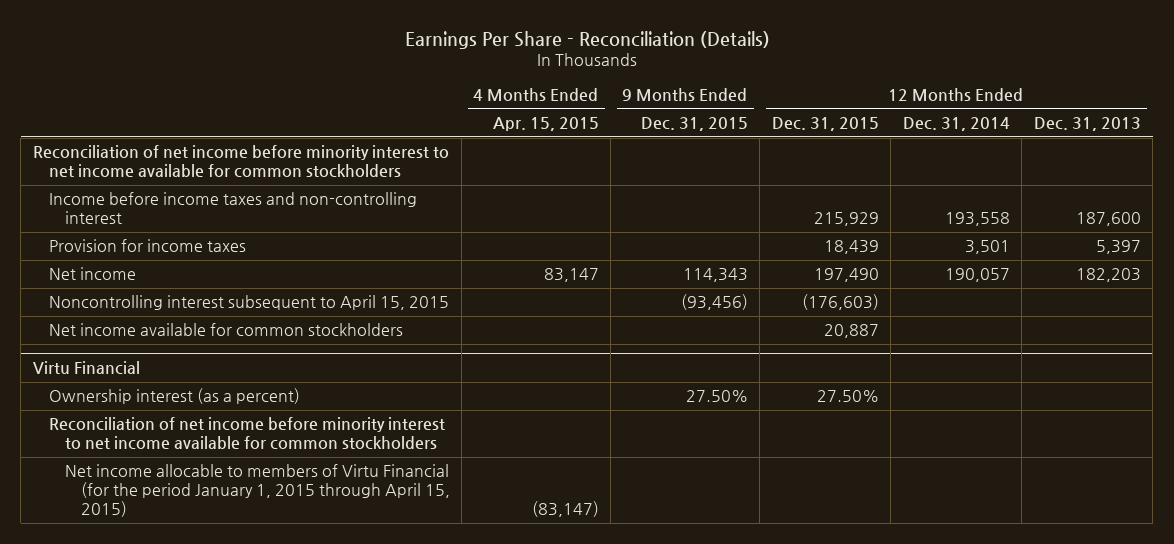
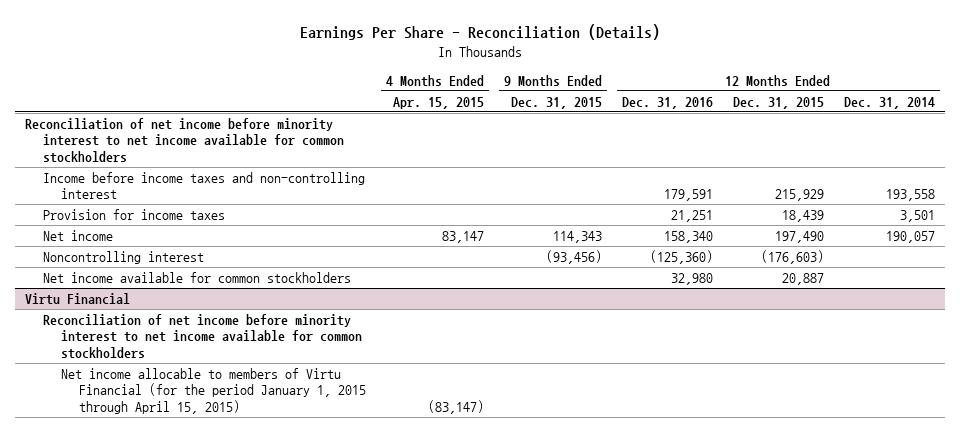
- | 4 Months Ended Apr. 15, 2015 | 9 Months Ended Dec. 31, 2015 | 12 Months Ended Dec. 31, 2015 | 12 Months Ended Dec. 31, 2014 | 12 Months Ended Dec. 31, 2013
+ | 4 Months Ended Apr. 15, 2015 | 9 Months Ended Dec. 31, 2015 | 12 Months Ended Dec. 31, 2016 | 12 Months Ended Dec. 31, 2015 | 12 Months Ended Dec. 31, 2014
- Noncontrolling interest subsequent to April 15, 2015 | | (93,456) | (176,603) | |
+ Noncontrolling interest | | (93,456) | (125,360) | (176,603) |
@ Virtu Financial
- Ownership interest (as a percent) | | 27.50% | 27.50% | |

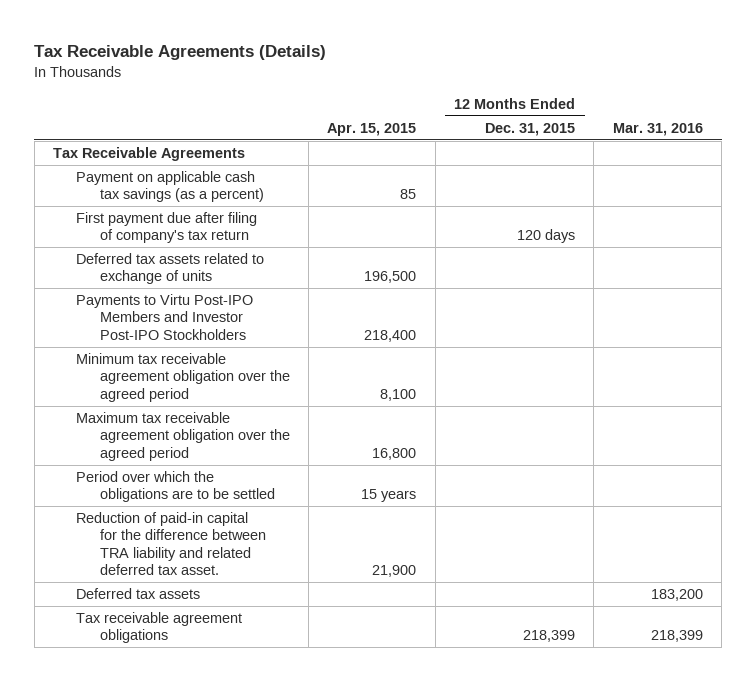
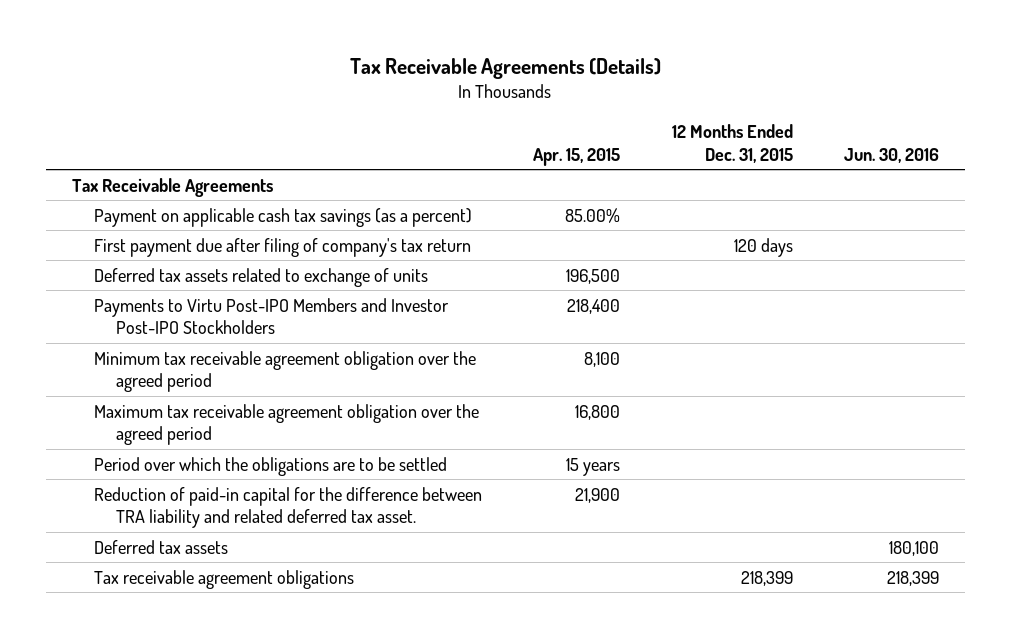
- | Apr. 15, 2015 | 12 Months Ended Dec. 31, 2015 | Mar. 31, 2016
+ | Apr. 15, 2015 | 12 Months Ended Dec. 31, 2015 | Jun. 30, 2016
- Payment on applicable cash tax savings (as a percent) | 85 | |
+ Payment on applicable cash tax savings (as a percent) | 85.00% | |

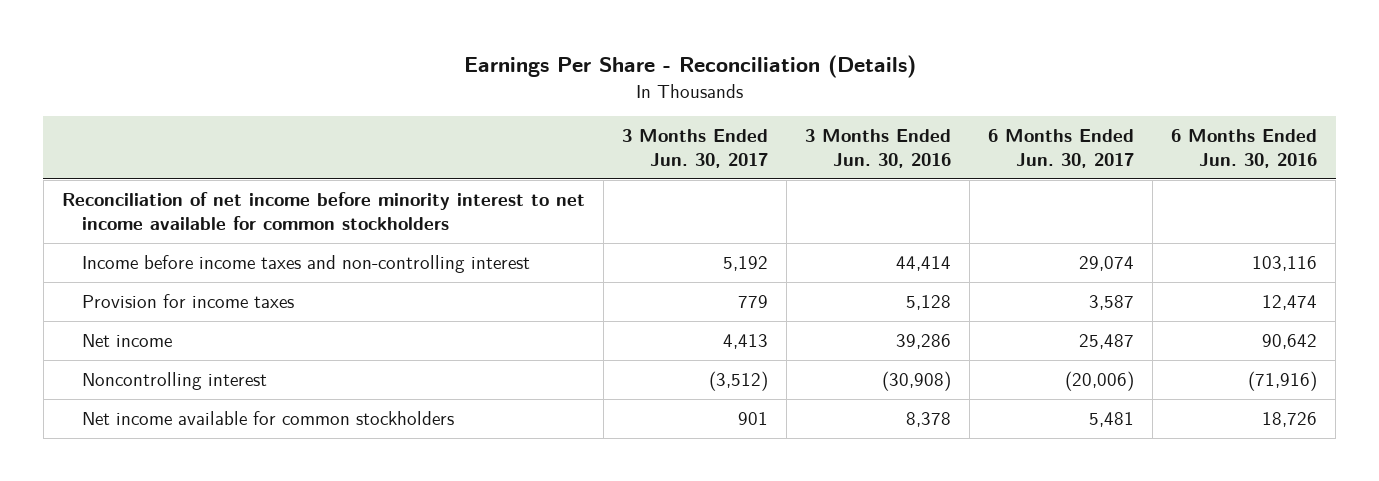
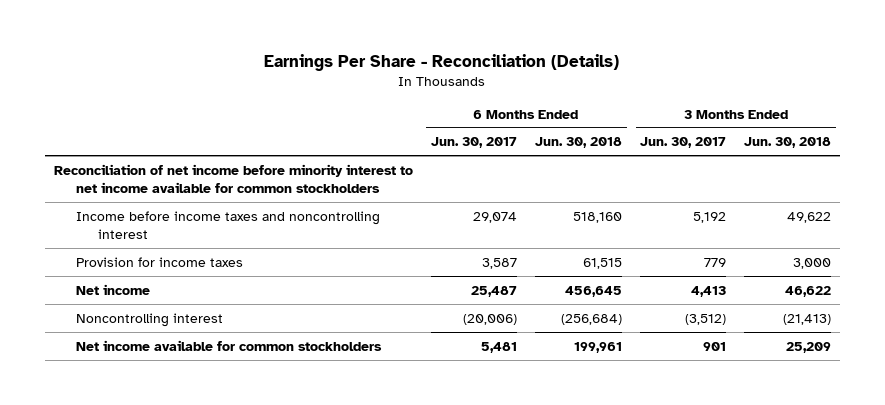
- | 3 Months Ended Jun. 30, 2017 | 3 Months Ended Jun. 30, 2016 | 6 Months Ended Jun. 30, 2017 | 6 Months Ended Jun. 30, 2016
+ | 6 Months Ended Jun. 30, 2017 | 6 Months Ended Jun. 30, 2018 | 3 Months Ended Jun. 30, 2017 | 3 Months Ended Jun. 30, 2018
- Income before income taxes and non-controlling interest | 5,192 | 44,414 | 29,074 | 103,116
+ Income before income taxes and noncontrolling interest | 29,074 | 518,160 | 5,192 | 49,622

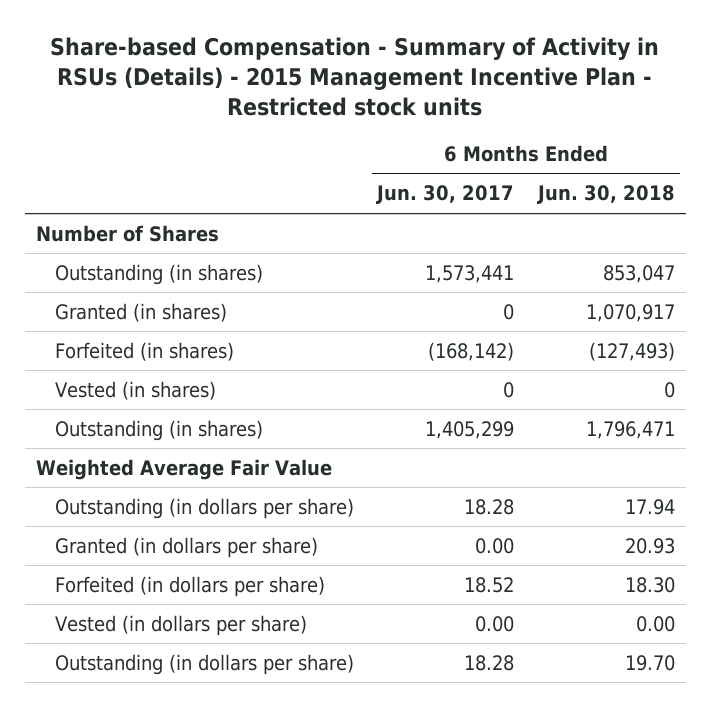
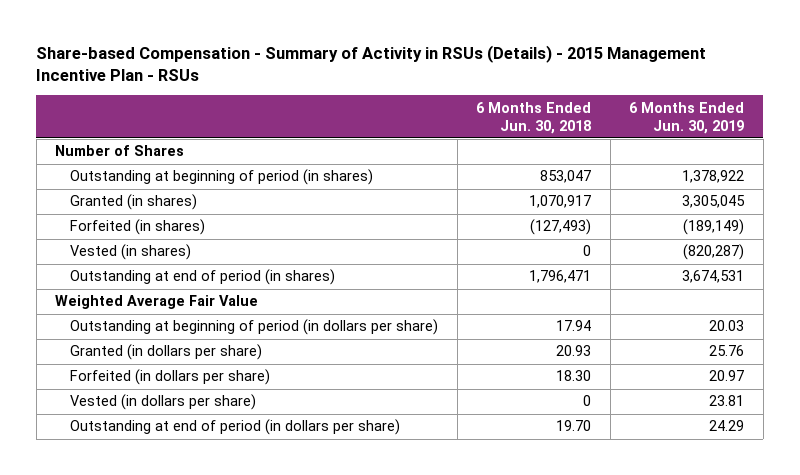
- Share-based Compensation - Summary of Activity in RSUs (Details) - 2015 Management Incentive Plan - Restricted stock units
+ Share-based Compensation - Summary of Activity in RSUs (Details) - 2015 Management Incentive Plan - RSUs
- | 6 Months Ended Jun. 30, 2017 | 6 Months Ended Jun. 30, 2018
+ | 6 Months Ended Jun. 30, 2018 | 6 Months Ended Jun. 30, 2019
- Outstanding (in shares) | 1,573,441 | 853,047
+ Outstanding at beginning of period (in shares) | 853,047 | 1,378,922
- Outstanding (in shares) | 1,405,299 | 1,796,471
+ Outstanding at end of period (in shares) | 1,796,471 | 3,674,531
- Outstanding (in dollars per share) | 18.28 | 17.94
+ Outstanding at beginning of period (in dollars per share) | 17.94 | 20.03
- Vested (in dollars per share) | 0.00 | 0.00
- Outstanding (in dollars per share) | 18.28 | 19.70
+ Vested (in dollars per share) | 0 | 23.81
+ Outstanding at end of period (in dollars per share) | 19.70 | 24.29

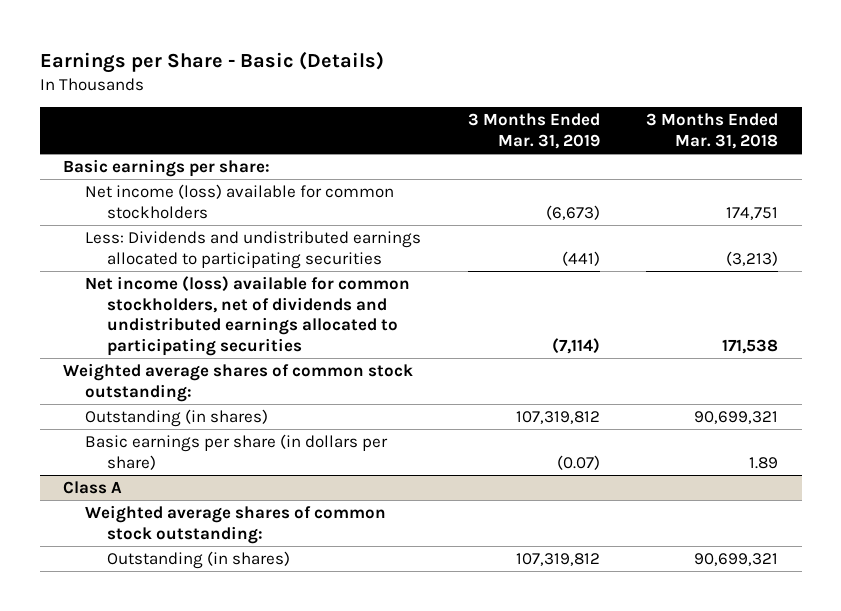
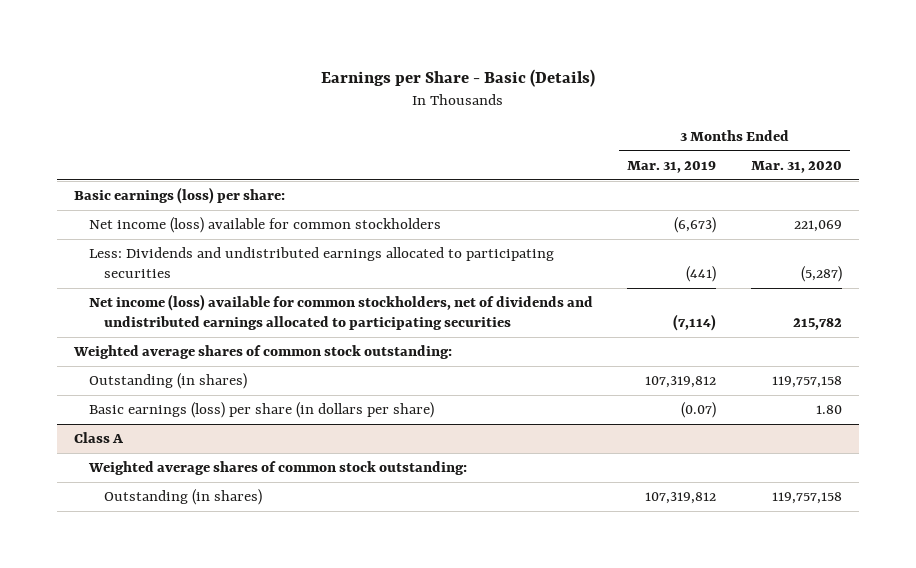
- | 3 Months Ended Mar. 31, 2019 | 3 Months Ended Mar. 31, 2018
+ | 3 Months Ended Mar. 31, 2019 | 3 Months Ended Mar. 31, 2020
- Basic earnings per share:
+ Basic earnings (loss) per share:
- Basic earnings per share (in dollars per share) | (0.07) | 1.89
+ Basic earnings (loss) per share (in dollars per share) | (0.07) | 1.80

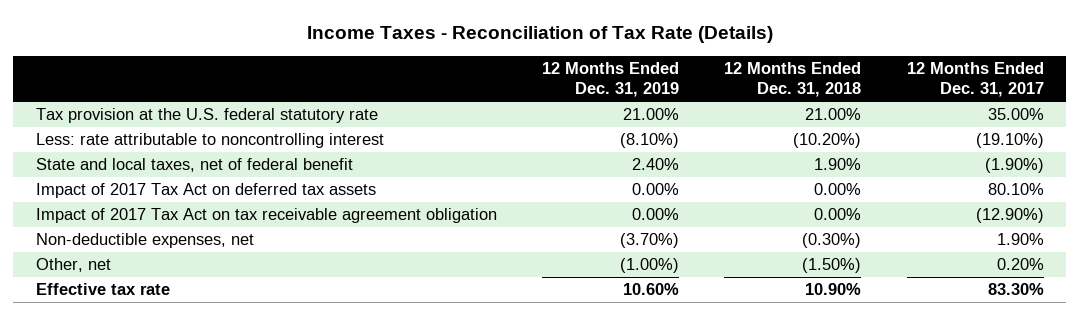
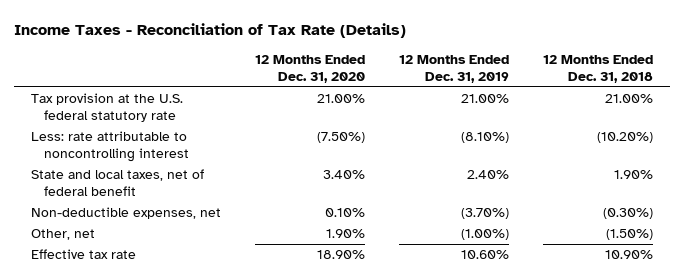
- | 12 Months Ended Dec. 31, 2019 | 12 Months Ended Dec. 31, 2018 | 12 Months Ended Dec. 31, 2017
+ | 12 Months Ended Dec. 31, 2020 | 12 Months Ended Dec. 31, 2019 | 12 Months Ended Dec. 31, 2018
- Impact of 2017 Tax Act on deferred tax assets | 0.00% | 0.00% | 80.10%
- Impact of 2017 Tax Act on tax receivable agreement obligation | 0.00% | 0.00% | (12.90%)

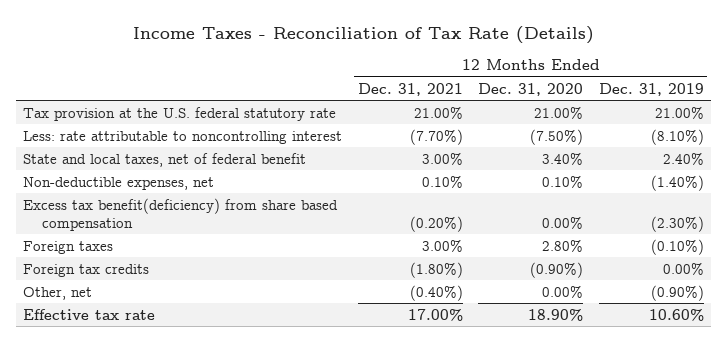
- | 12 Months Ended Dec. 31, 2020 | 12 Months Ended Dec. 31, 2019 | 12 Months Ended Dec. 31, 2018
+ | 12 Months Ended Dec. 31, 2021 | 12 Months Ended Dec. 31, 2020 | 12 Months Ended Dec. 31, 2019
- Non-deductible expenses, net | 0.10% | (3.70%) | (0.30%)
- Other, net | 1.90% | (1.00%) | (1.50%)
+ Non-deductible expenses, net | 0.10% | 0.10% | (1.40%)
+ Excess tax benefit(deficiency) from share based compensation | (0.20%) | 0.00% | (2.30%)
+ Foreign taxes | 3.00% | 2.80% | (0.10%)
+ Foreign tax credits | (1.80%) | (0.90%) | 0.00%
+ Other, net | (0.40%) | 0.00% | (0.90%)

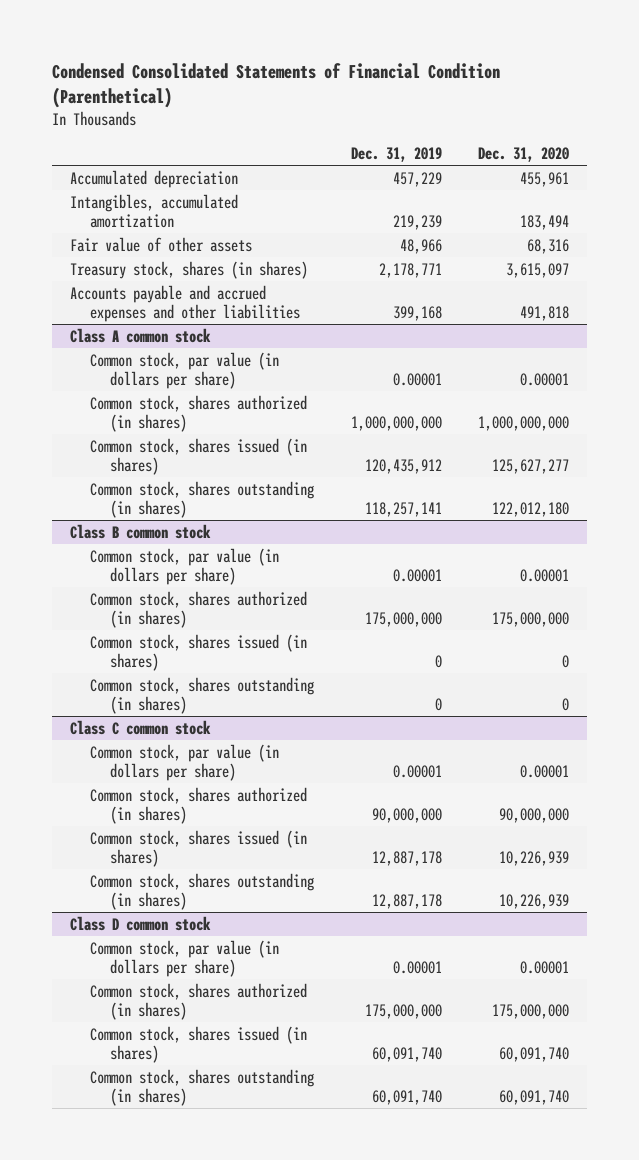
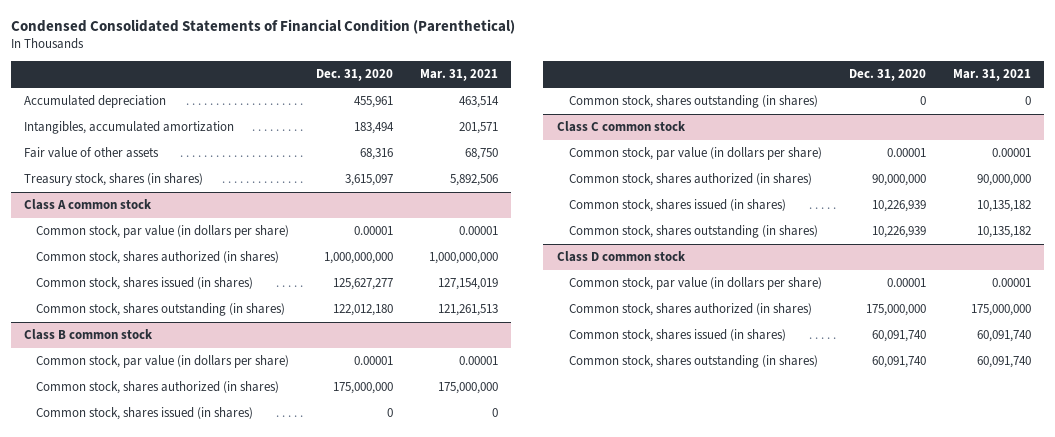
- | Dec. 31, 2019 | Dec. 31, 2020
+ | Dec. 31, 2020 | Mar. 31, 2021
- Accounts payable and accrued expenses and other liabilities | 399,168 | 491,818

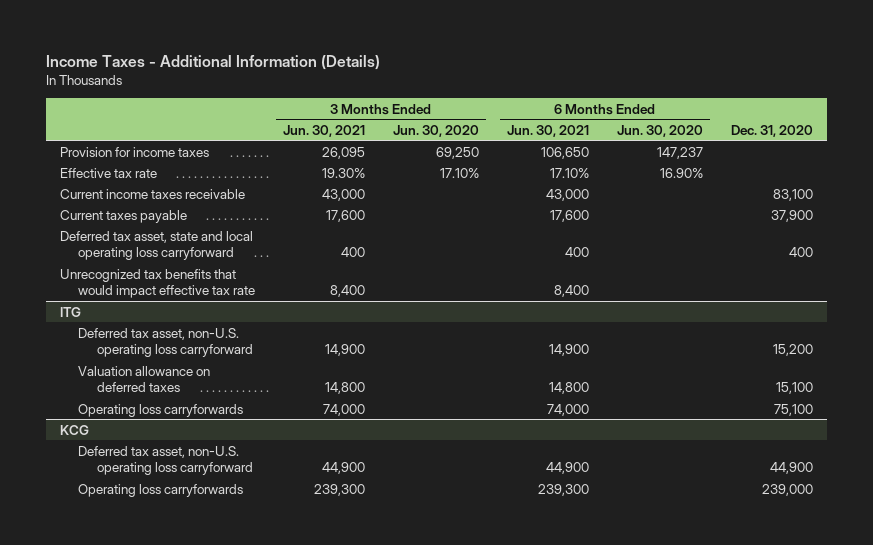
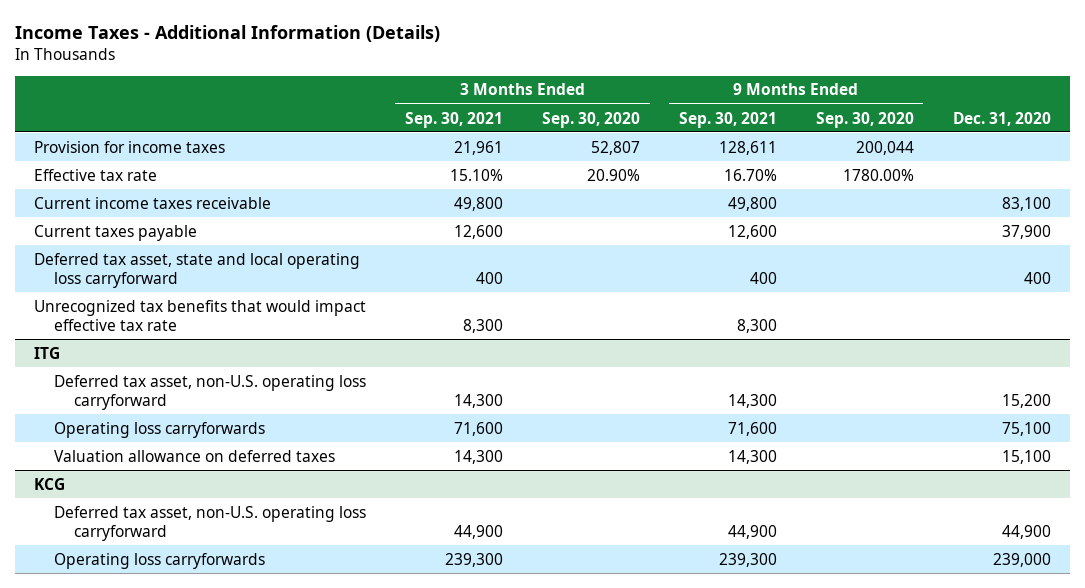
- | 3 Months Ended Jun. 30, 2021 | 3 Months Ended Jun. 30, 2020 | 6 Months Ended Jun. 30, 2021 | 6 Months Ended Jun. 30, 2020 | Dec. 31, 2020
+ | 3 Months Ended Sep. 30, 2021 | 3 Months Ended Sep. 30, 2020 | 9 Months Ended Sep. 30, 2021 | 9 Months Ended Sep. 30, 2020 | Dec. 31, 2020
@ ITG
moved down: Valuation allowance on deferred taxes | 14,300 | | 14,300 | | 15,100

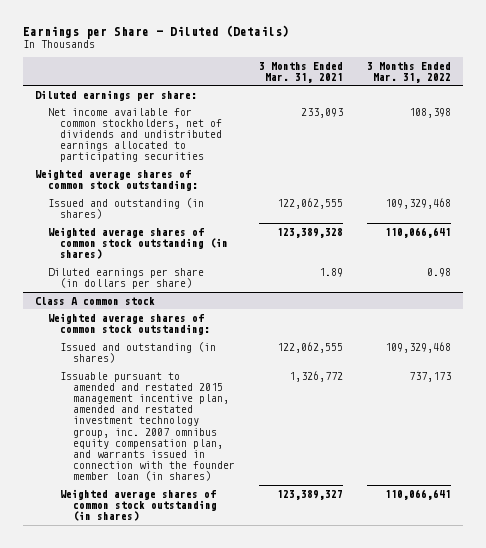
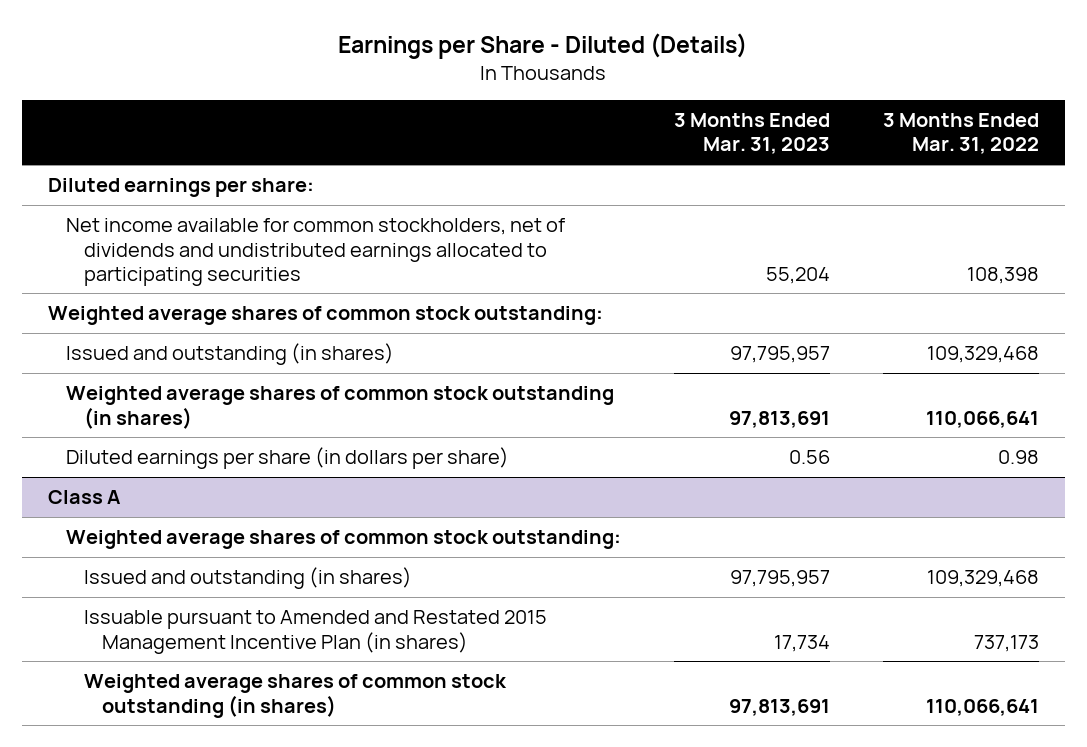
- | 3 Months Ended Mar. 31, 2021 | 3 Months Ended Mar. 31, 2022
+ | 3 Months Ended Mar. 31, 2023 | 3 Months Ended Mar. 31, 2022
- Class A common stock
+ Class A
- Issuable pursuant to amended and restated 2015 management incentive plan, amended and restated investment technology group, inc. 2007 omnibus equity compensation plan, and warrants issued in connection with the founder member loan (in shares) | 1,326,772 | 737,173
+ Issuable pursuant to Amended and Restated 2015 Management Incentive Plan (in shares) | 17,734 | 737,173

